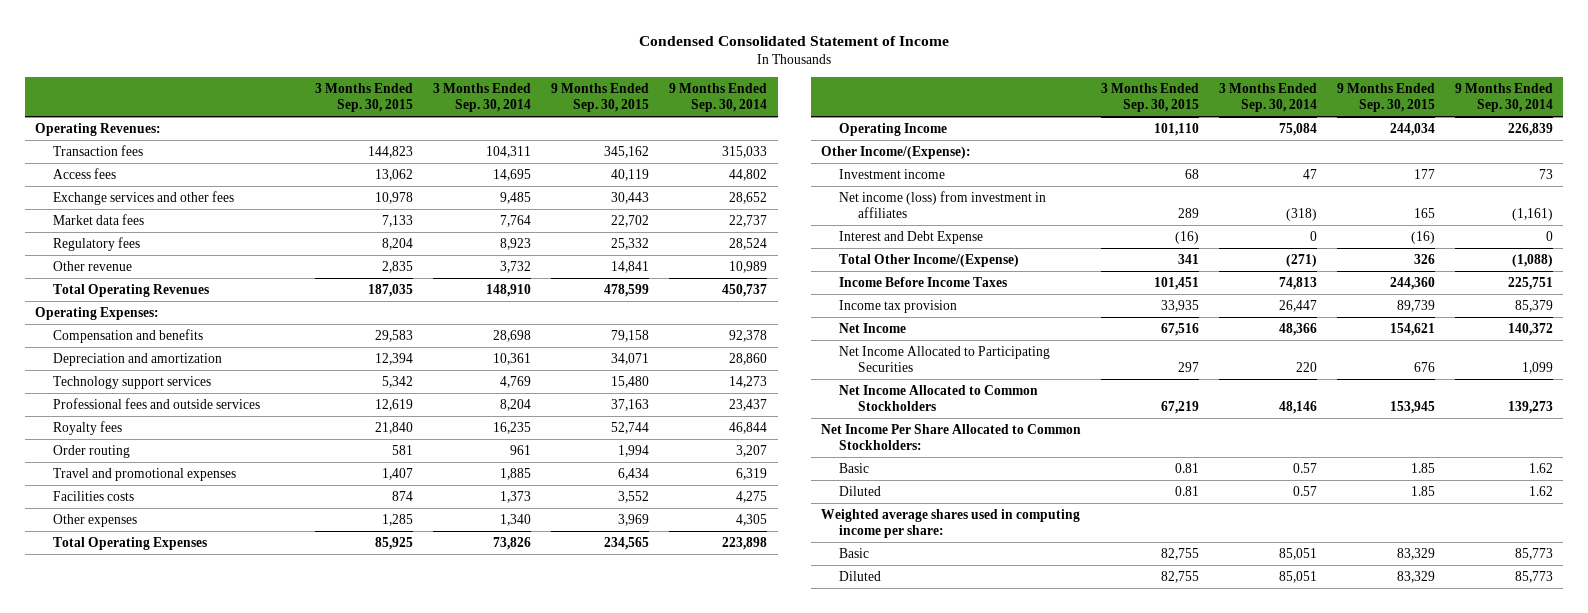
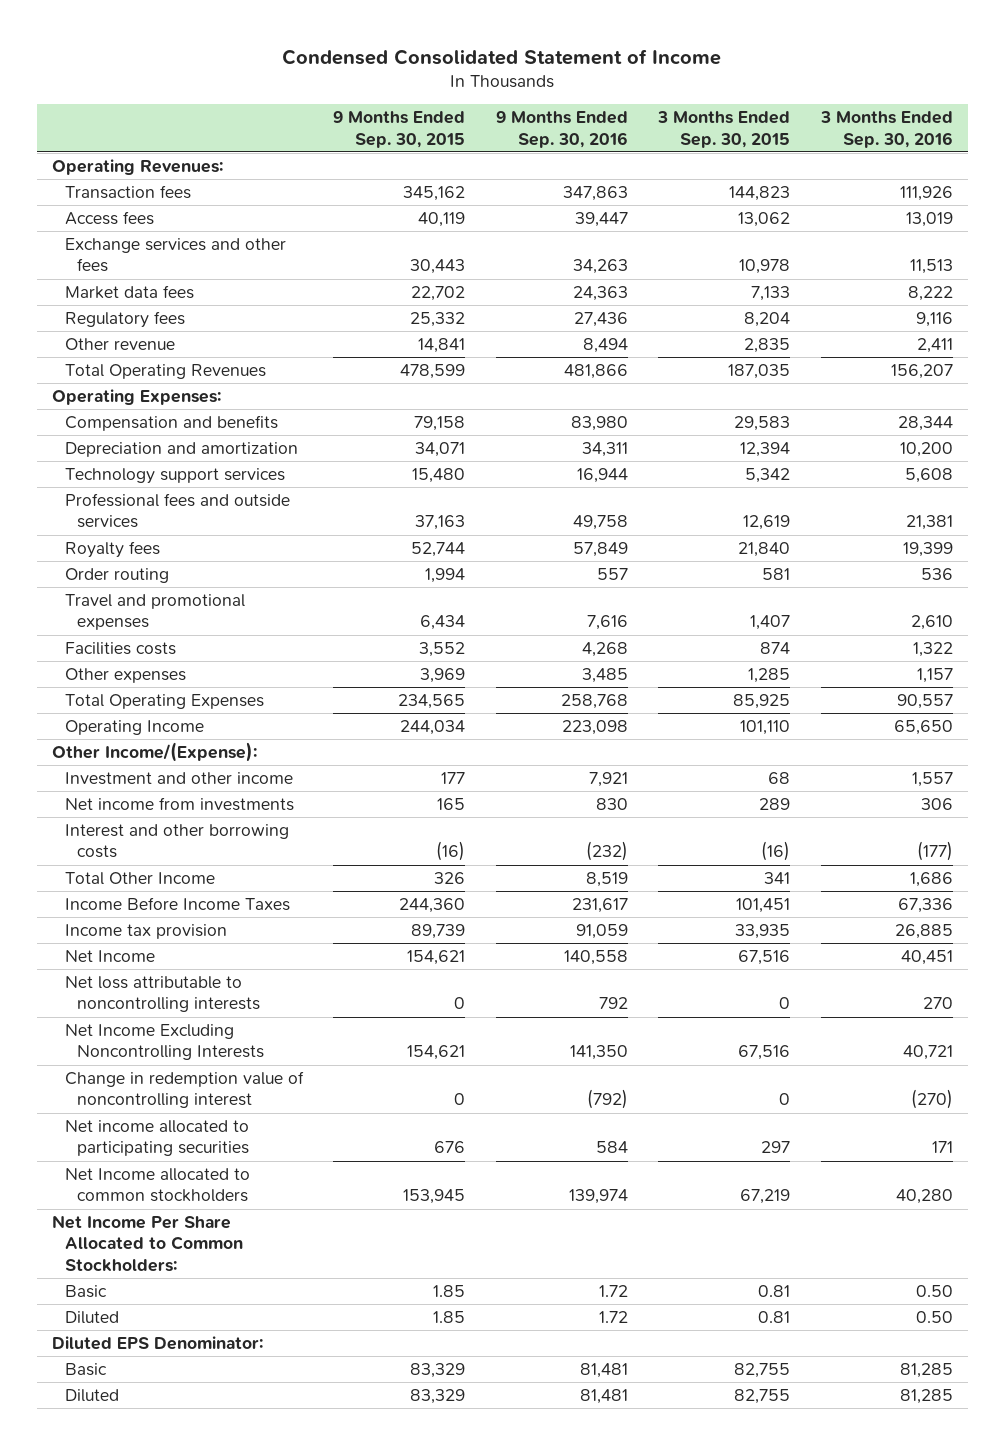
- | 3 Months Ended Sep. 30, 2015 | 3 Months Ended Sep. 30, 2014 | 9 Months Ended Sep. 30, 2015 | 9 Months Ended Sep. 30, 2014
+ | 9 Months Ended Sep. 30, 2015 | 9 Months Ended Sep. 30, 2016 | 3 Months Ended Sep. 30, 2015 | 3 Months Ended Sep. 30, 2016
- Investment income | 68 | 47 | 177 | 73
- Net income (loss) from investment in affiliates | 289 | (318) | 165 | (1,161)
- Interest and Debt Expense | (16) | 0 | (16) | 0
- Total Other Income/(Expense) | 341 | (271) | 326 | (1,088)
+ Investment and other income | 177 | 7,921 | 68 | 1,557
+ Net income from investments | 165 | 830 | 289 | 306
+ Interest and other borrowing costs | (16) | (232) | (16) | (177)
+ Total Other Income | 326 | 8,519 | 341 | 1,686
- Net Income Allocated to Participating Securities | 297 | 220 | 676 | 1,099
- Net Income Allocated to Common Stockholders | 67,219 | 48,146 | 153,945 | 139,273
+ Net loss attributable to noncontrolling interests | 0 | 792 | 0 | 270
+ Net Income Excluding Noncontrolling Interests | 154,621 | 141,350 | 67,516 | 40,721
+ Change in redemption value of noncontrolling interest | 0 | (792) | 0 | (270)
+ Net income allocated to participating securities | 676 | 584 | 297 | 171
+ Net Income allocated to common stockholders | 153,945 | 139,974 | 67,219 | 40,280
- Weighted average shares used in computing income per share:
+ Diluted EPS Denominator:

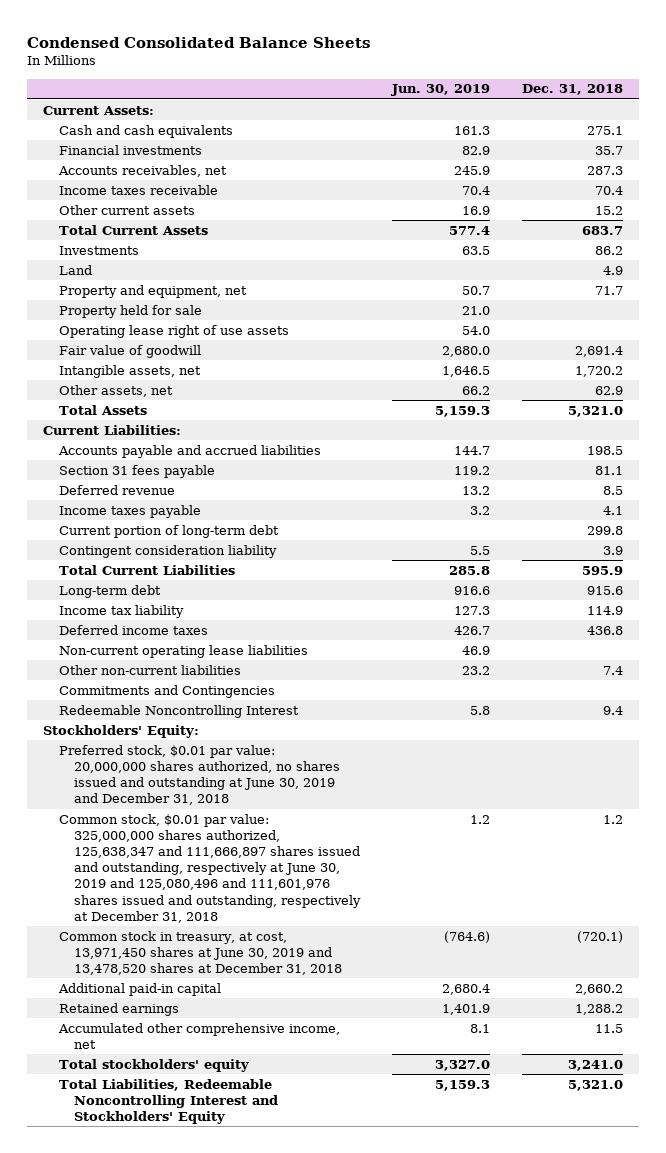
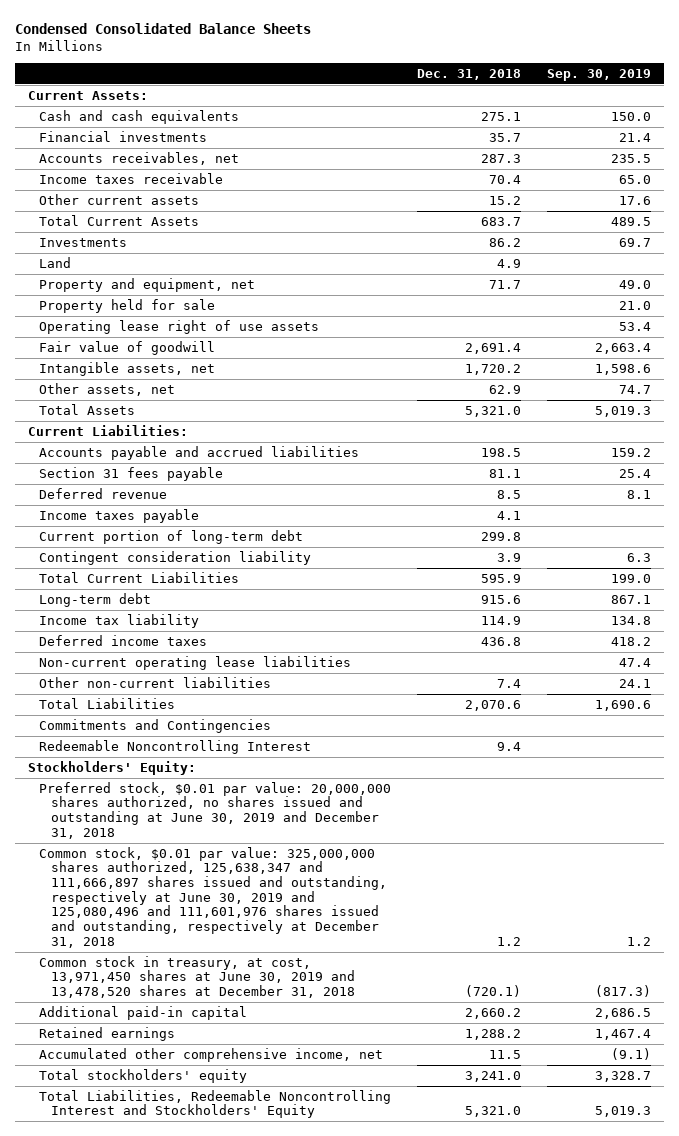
- | Jun. 30, 2019 | Dec. 31, 2018
+ | Dec. 31, 2018 | Sep. 30, 2019
+ Total Liabilities | 2,070.6 | 1,690.6

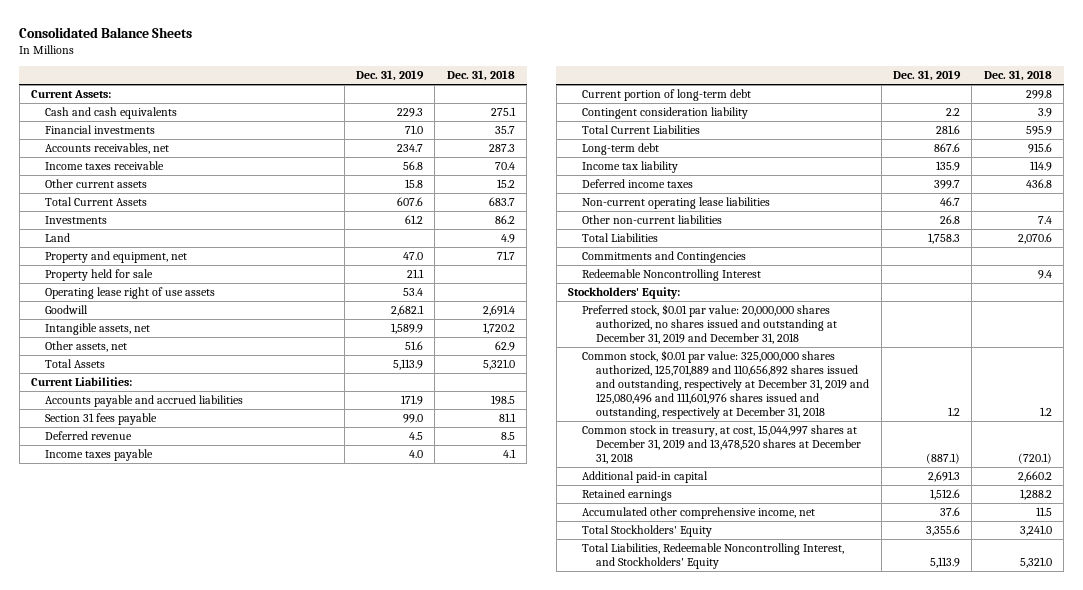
- Condensed Consolidated Balance Sheets
+ Consolidated Balance Sheets
- | Dec. 31, 2018 | Sep. 30, 2019
+ | Dec. 31, 2019 | Dec. 31, 2018
- Fair value of goodwill | 2,691.4 | 2,663.4
+ Goodwill | 2,682.1 | 2,691.4
- Preferred stock, $0.01 par value: 20,000,000 shares authorized, no shares issued and outstanding at June 30, 2019 and December 31, 2018
- Common stock, $0.01 par value: 325,000,000 shares authorized, 125,638,347 and 111,666,897 shares issued and outstanding, respectively at June 30, 2019 and 125,080,496 and 111,601,976 shares issued and outstanding, respectively at December 31, 2018 | 1.2 | 1.2
- Common stock in treasury, at cost, 13,971,450 shares at June 30, 2019 and 13,478,520 shares at December 31, 2018 | (720.1) | (817.3)
+ Preferred stock, $0.01 par value: 20,000,000 shares authorized, no shares issued and outstanding at December 31, 2019 and December 31, 2018
+ Common stock, $0.01 par value: 325,000,000 shares authorized, 125,701,889 and 110,656,892 shares issued and outstanding, respectively at December 31, 2019 and 125,080,496 and 111,601,976 shares issued and outstanding, respectively at December 31, 2018 | 1.2 | 1.2
+ Common stock in treasury, at cost, 15,044,997 shares at December 31, 2019 and 13,478,520 shares at December 31, 2018 | (887.1) | (720.1)
- Total stockholders' equity | 3,241.0 | 3,328.7
- Total Liabilities, Redeemable Noncontrolling Interest and Stockholders' Equity | 5,321.0 | 5,019.3
+ Total Stockholders' Equity | 3,355.6 | 3,241.0
+ Total Liabilities, Redeemable Noncontrolling Interest, and Stockholders' Equity | 5,113.9 | 5,321.0

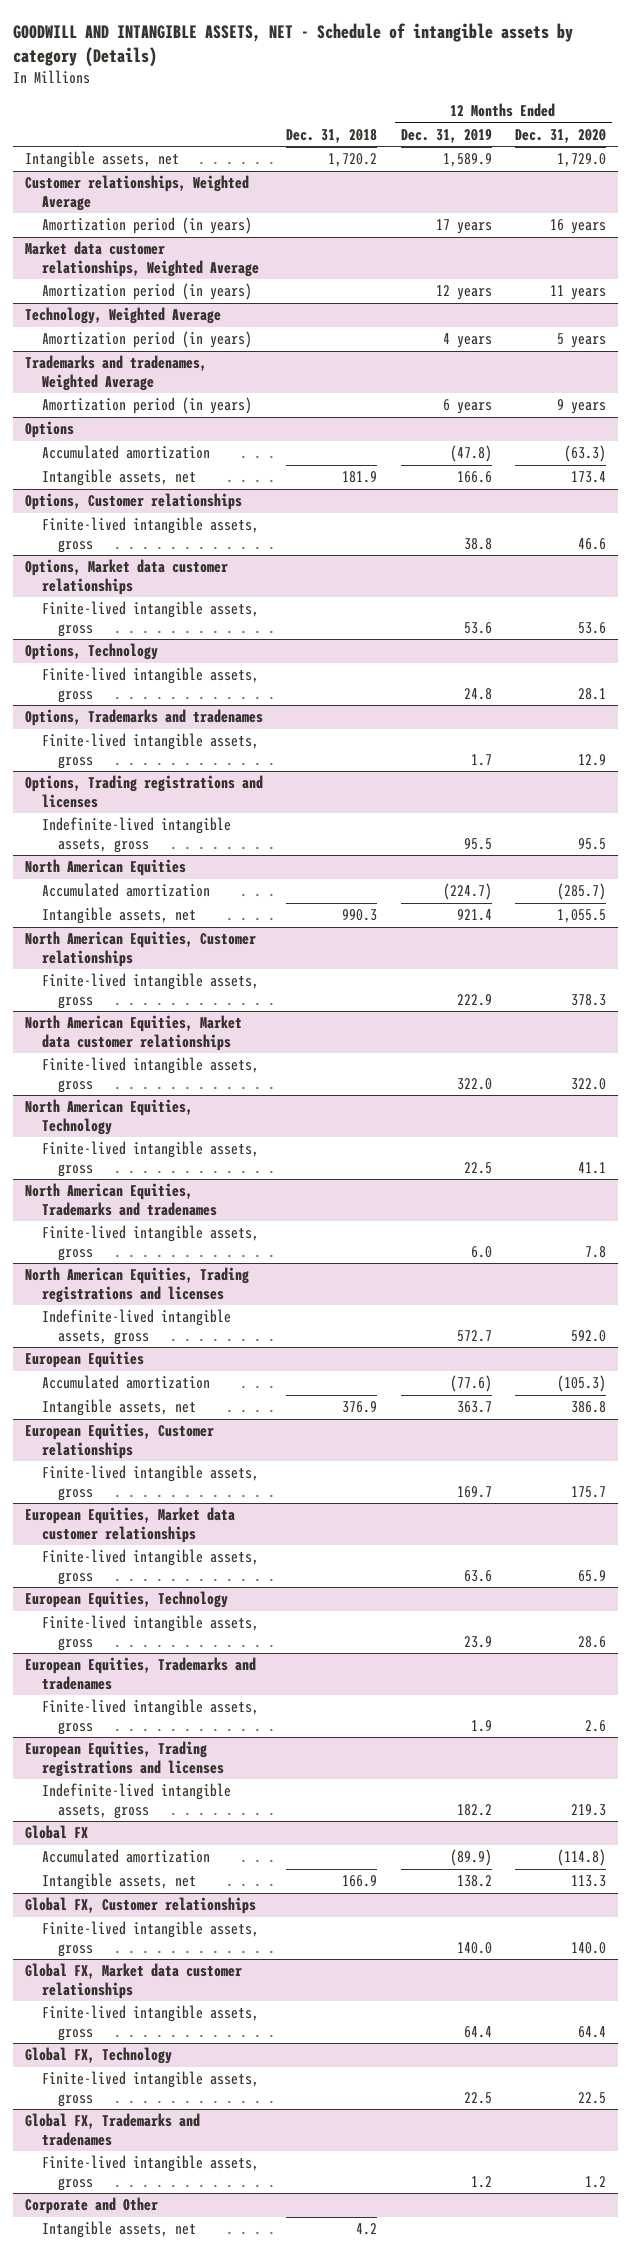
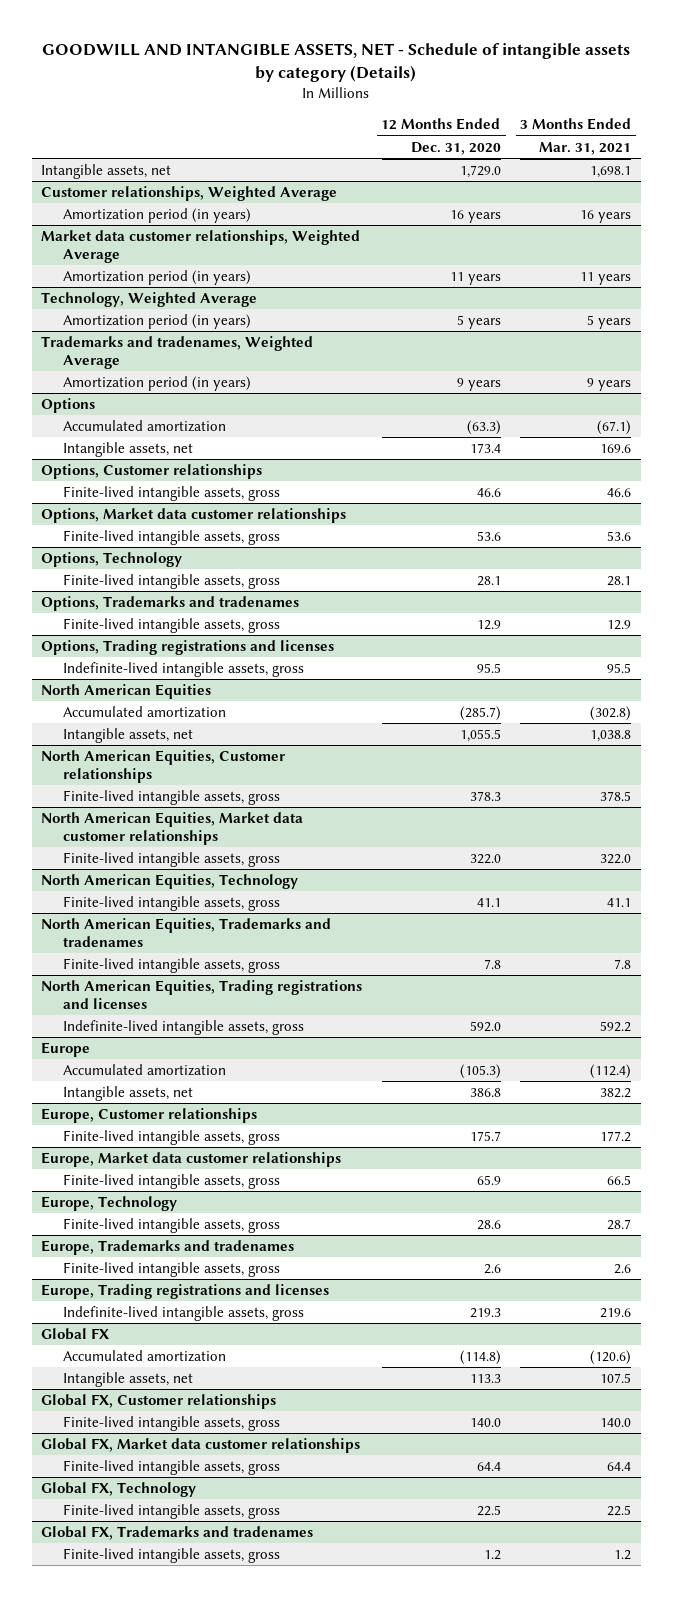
- | Dec. 31, 2018 | 12 Months Ended Dec. 31, 2019 | 12 Months Ended Dec. 31, 2020
+ | 12 Months Ended Dec. 31, 2020 | 3 Months Ended Mar. 31, 2021
- European Equities
+ Europe
- European Equities, Customer relationships
+ Europe, Customer relationships
- European Equities, Market data customer relationships
+ Europe, Market data customer relationships
- European Equities, Technology
+ Europe, Technology
- European Equities, Trademarks and tradenames
+ Europe, Trademarks and tradenames
- European Equities, Trading registrations and licenses
+ Europe, Trading registrations and licenses
- Corporate and Other
- Intangible assets, net | 4.2 | |

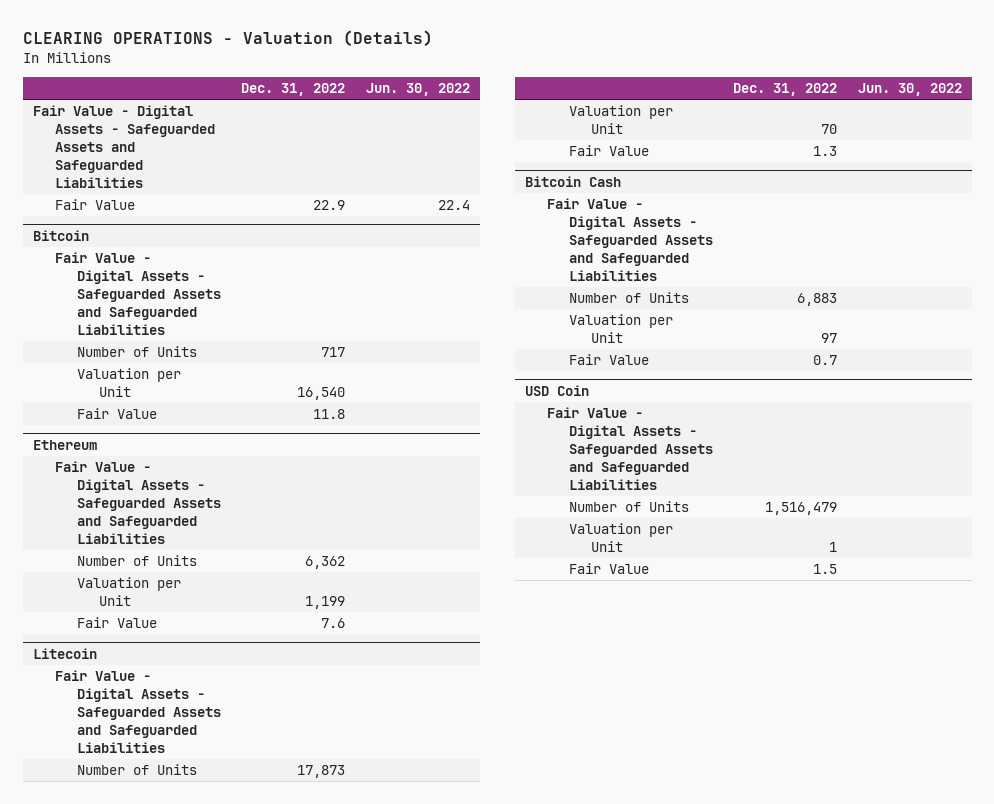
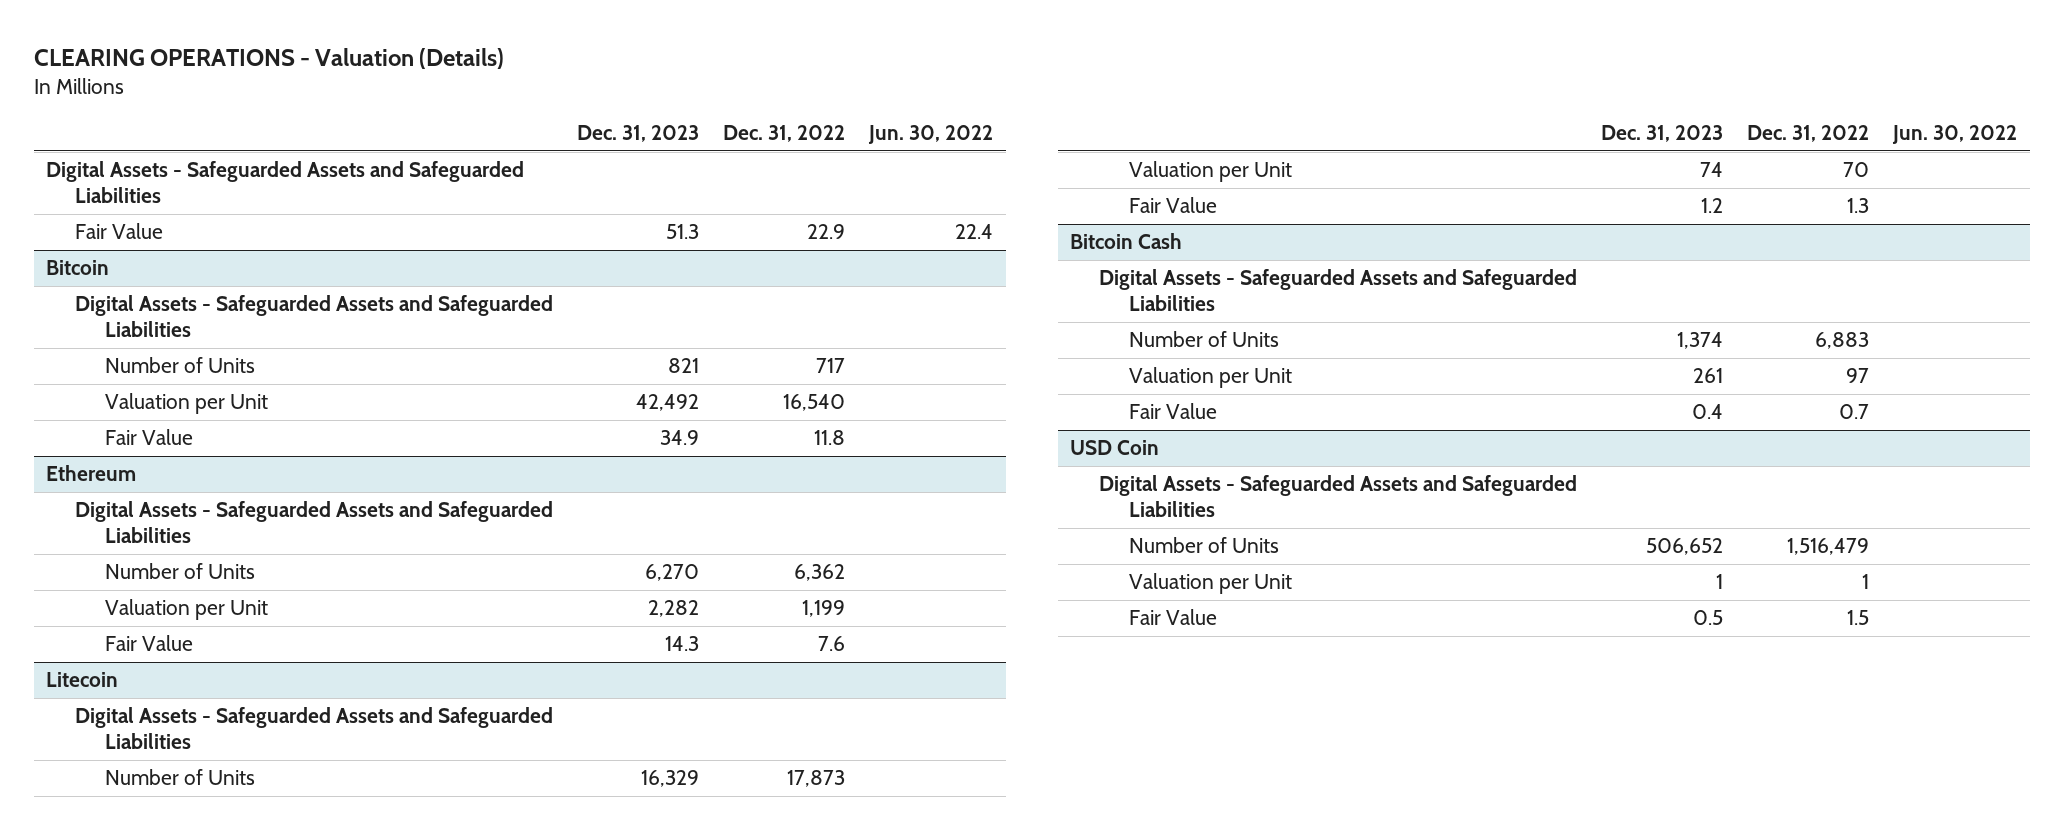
- | Dec. 31, 2022 | Jun. 30, 2022
+ | Dec. 31, 2023 | Dec. 31, 2022 | Jun. 30, 2022
- Fair Value - Digital Assets - Safeguarded Assets and Safeguarded Liabilities
+ Digital Assets - Safeguarded Assets and Safeguarded Liabilities
@ Bitcoin
- Fair Value - Digital Assets - Safeguarded Assets and Safeguarded Liabilities
+ Digital Assets - Safeguarded Assets and Safeguarded Liabilities
@ Ethereum
- Fair Value - Digital Assets - Safeguarded Assets and Safeguarded Liabilities
+ Digital Assets - Safeguarded Assets and Safeguarded Liabilities
@ Litecoin
- Fair Value - Digital Assets - Safeguarded Assets and Safeguarded Liabilities
+ Digital Assets - Safeguarded Assets and Safeguarded Liabilities
@ Bitcoin Cash
- Fair Value - Digital Assets - Safeguarded Assets and Safeguarded Liabilities
+ Digital Assets - Safeguarded Assets and Safeguarded Liabilities
@ USD Coin
- Fair Value - Digital Assets - Safeguarded Assets and Safeguarded Liabilities
+ Digital Assets - Safeguarded Assets and Safeguarded Liabilities

